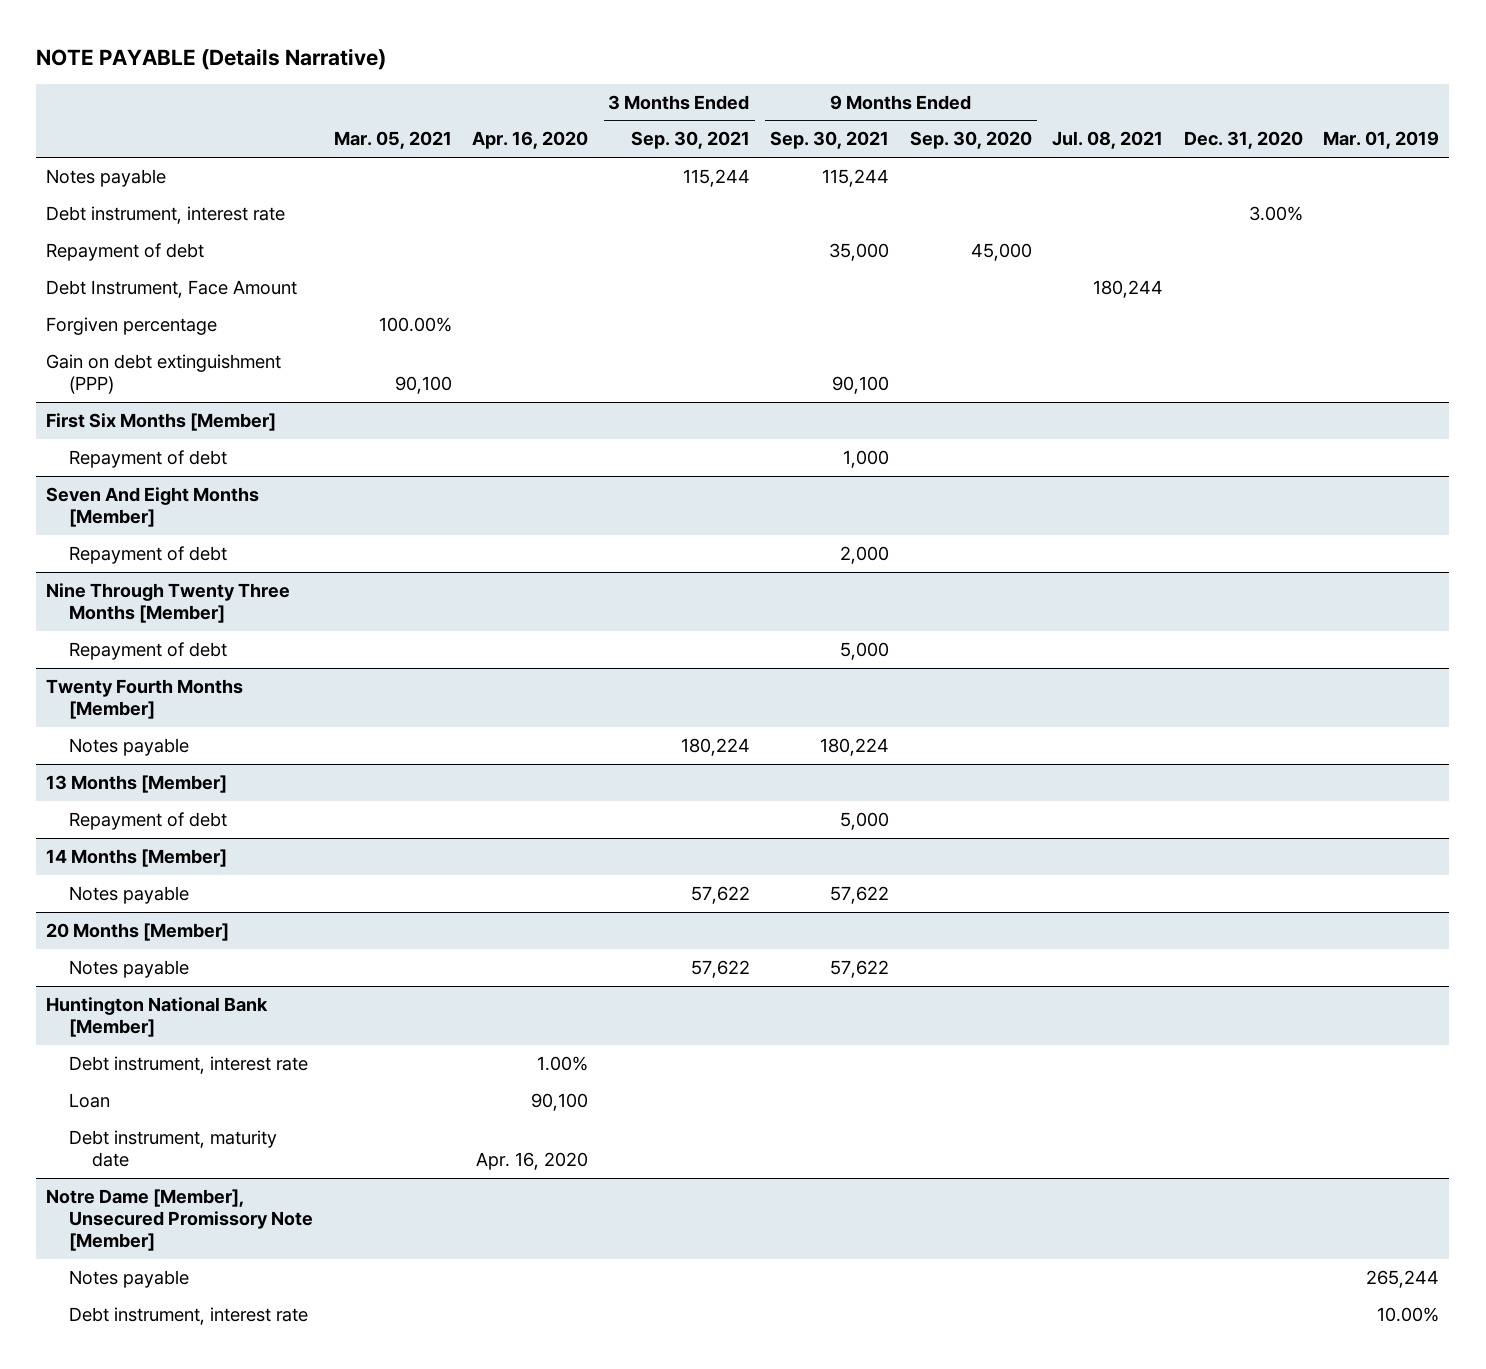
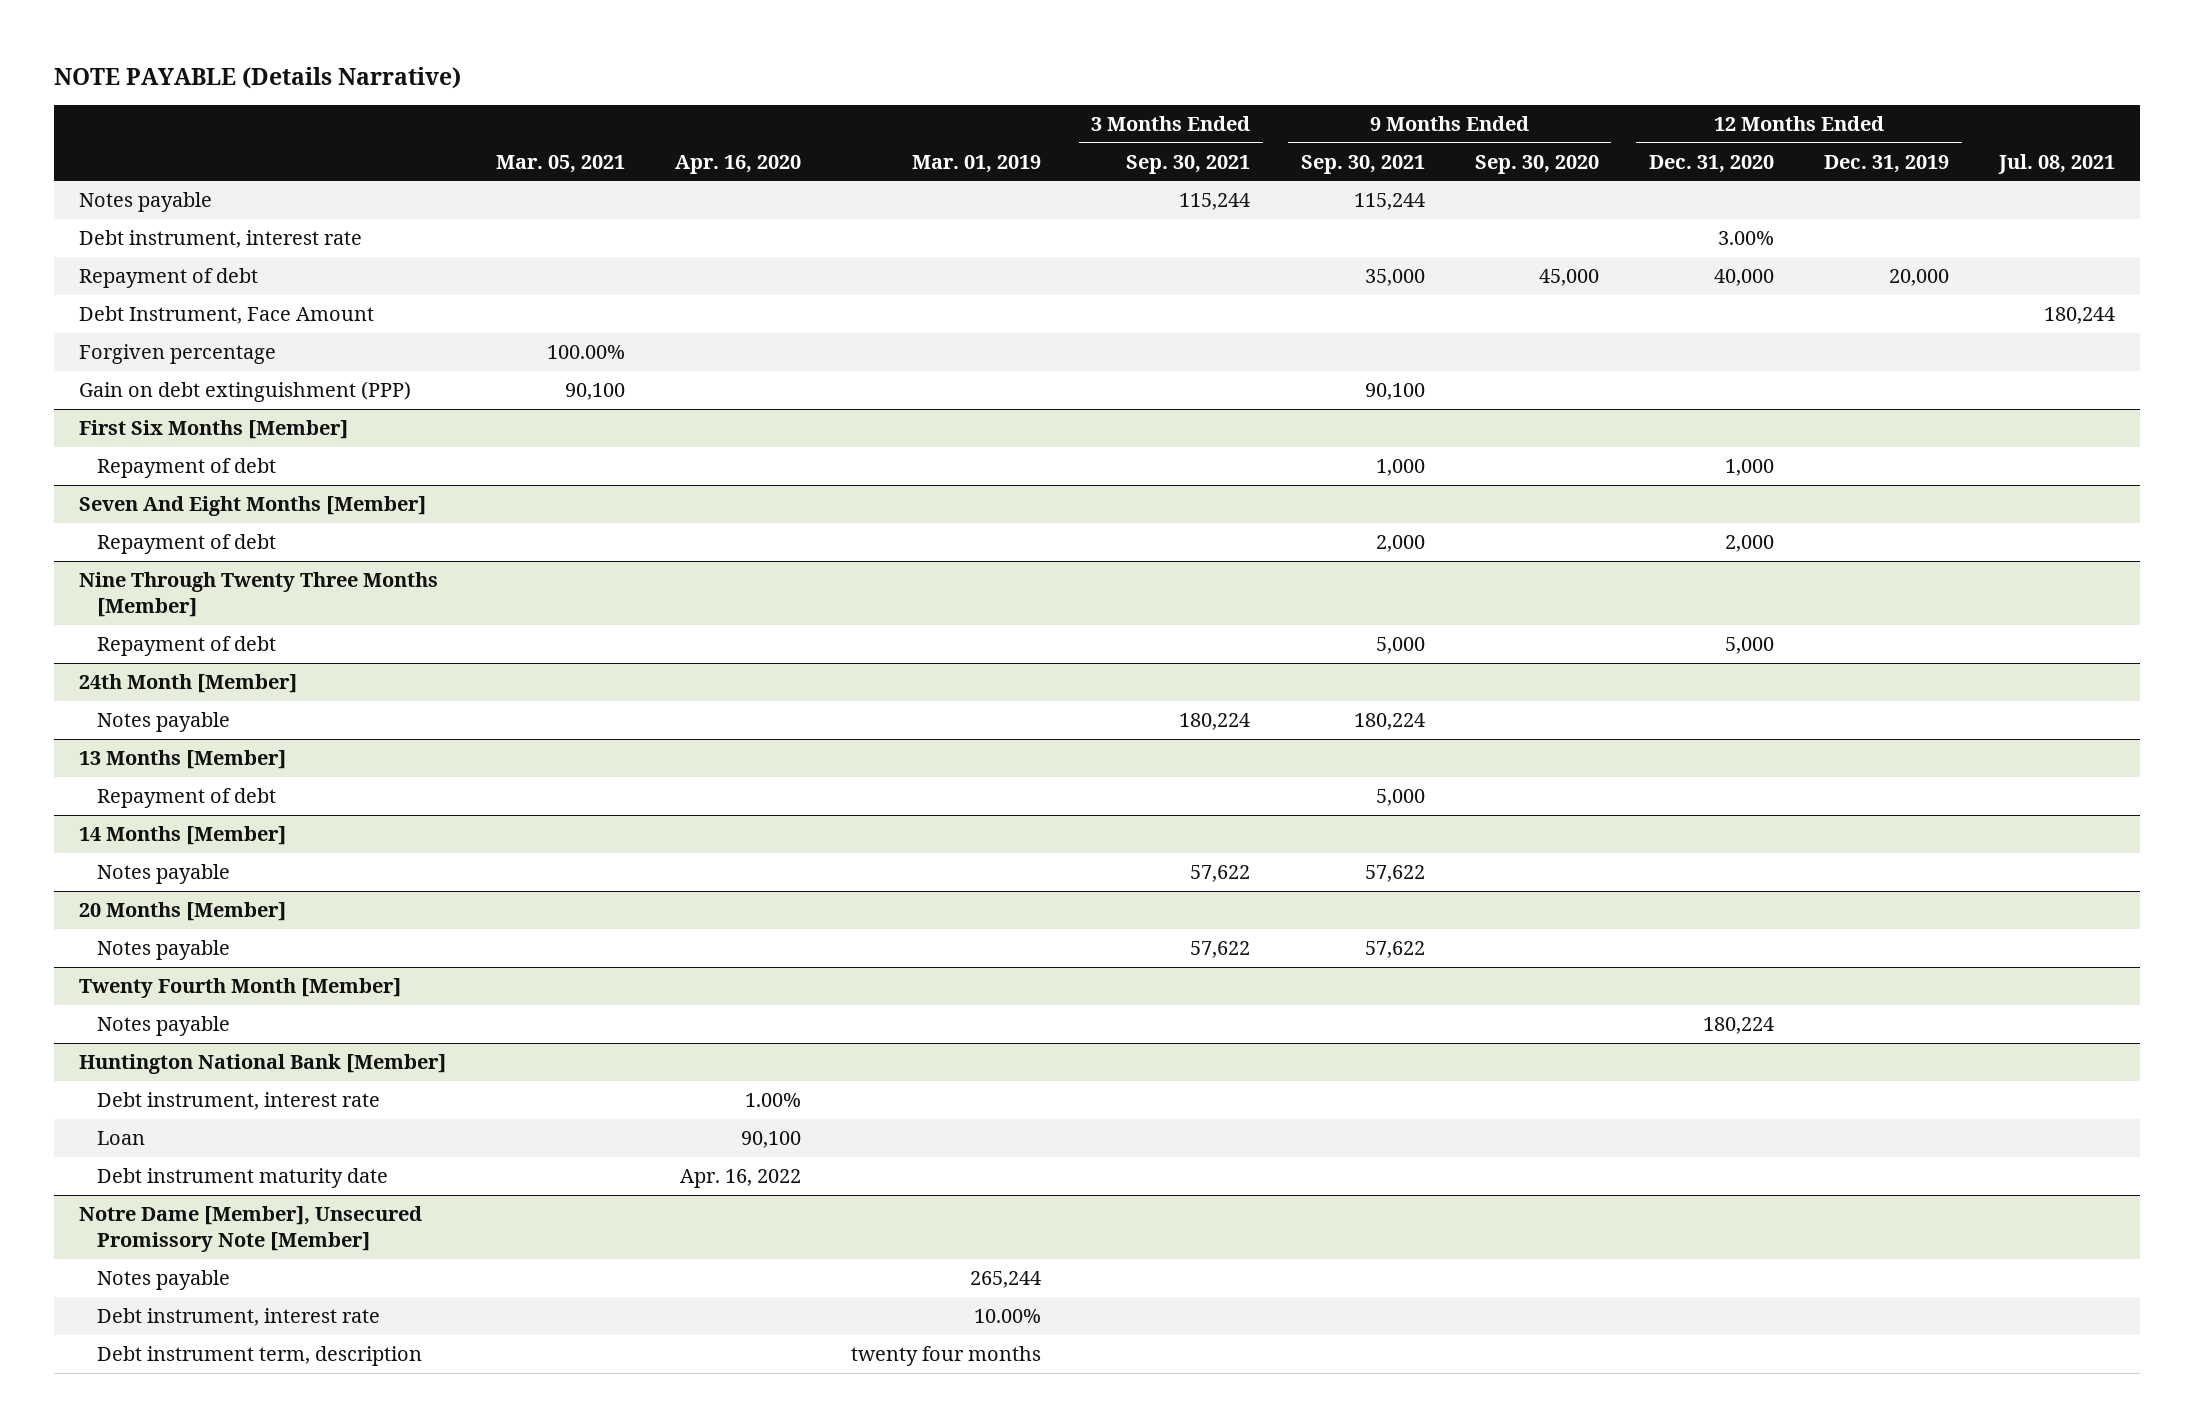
- | Mar. 05, 2021 | Apr. 16, 2020 | 3 Months Ended Sep. 30, 2021 | 9 Months Ended Sep. 30, 2021 | 9 Months Ended Sep. 30, 2020 | Jul. 08, 2021 | Dec. 31, 2020 | Mar. 01, 2019
+ | Mar. 05, 2021 | Apr. 16, 2020 | Mar. 01, 2019 | 3 Months Ended Sep. 30, 2021 | 9 Months Ended Sep. 30, 2021 | 9 Months Ended Sep. 30, 2020 | 12 Months Ended Dec. 31, 2020 | 12 Months Ended Dec. 31, 2019 | Jul. 08, 2021
- Twenty Fourth Months [Member]
+ 24th Month [Member]
+ Twenty Fourth Month [Member]
+ Notes payable | | | | | | | 180,224 | |
@ Huntington National Bank [Member]
- Debt instrument, maturity date | | Apr. 16, 2020 | | | | | |
+ Debt instrument maturity date | | Apr. 16, 2022 | | | | | | |
@ Notre Dame [Member], Unsecured Promissory Note [Member]
+ Debt instrument term, description | | | twenty four months | | | | | |

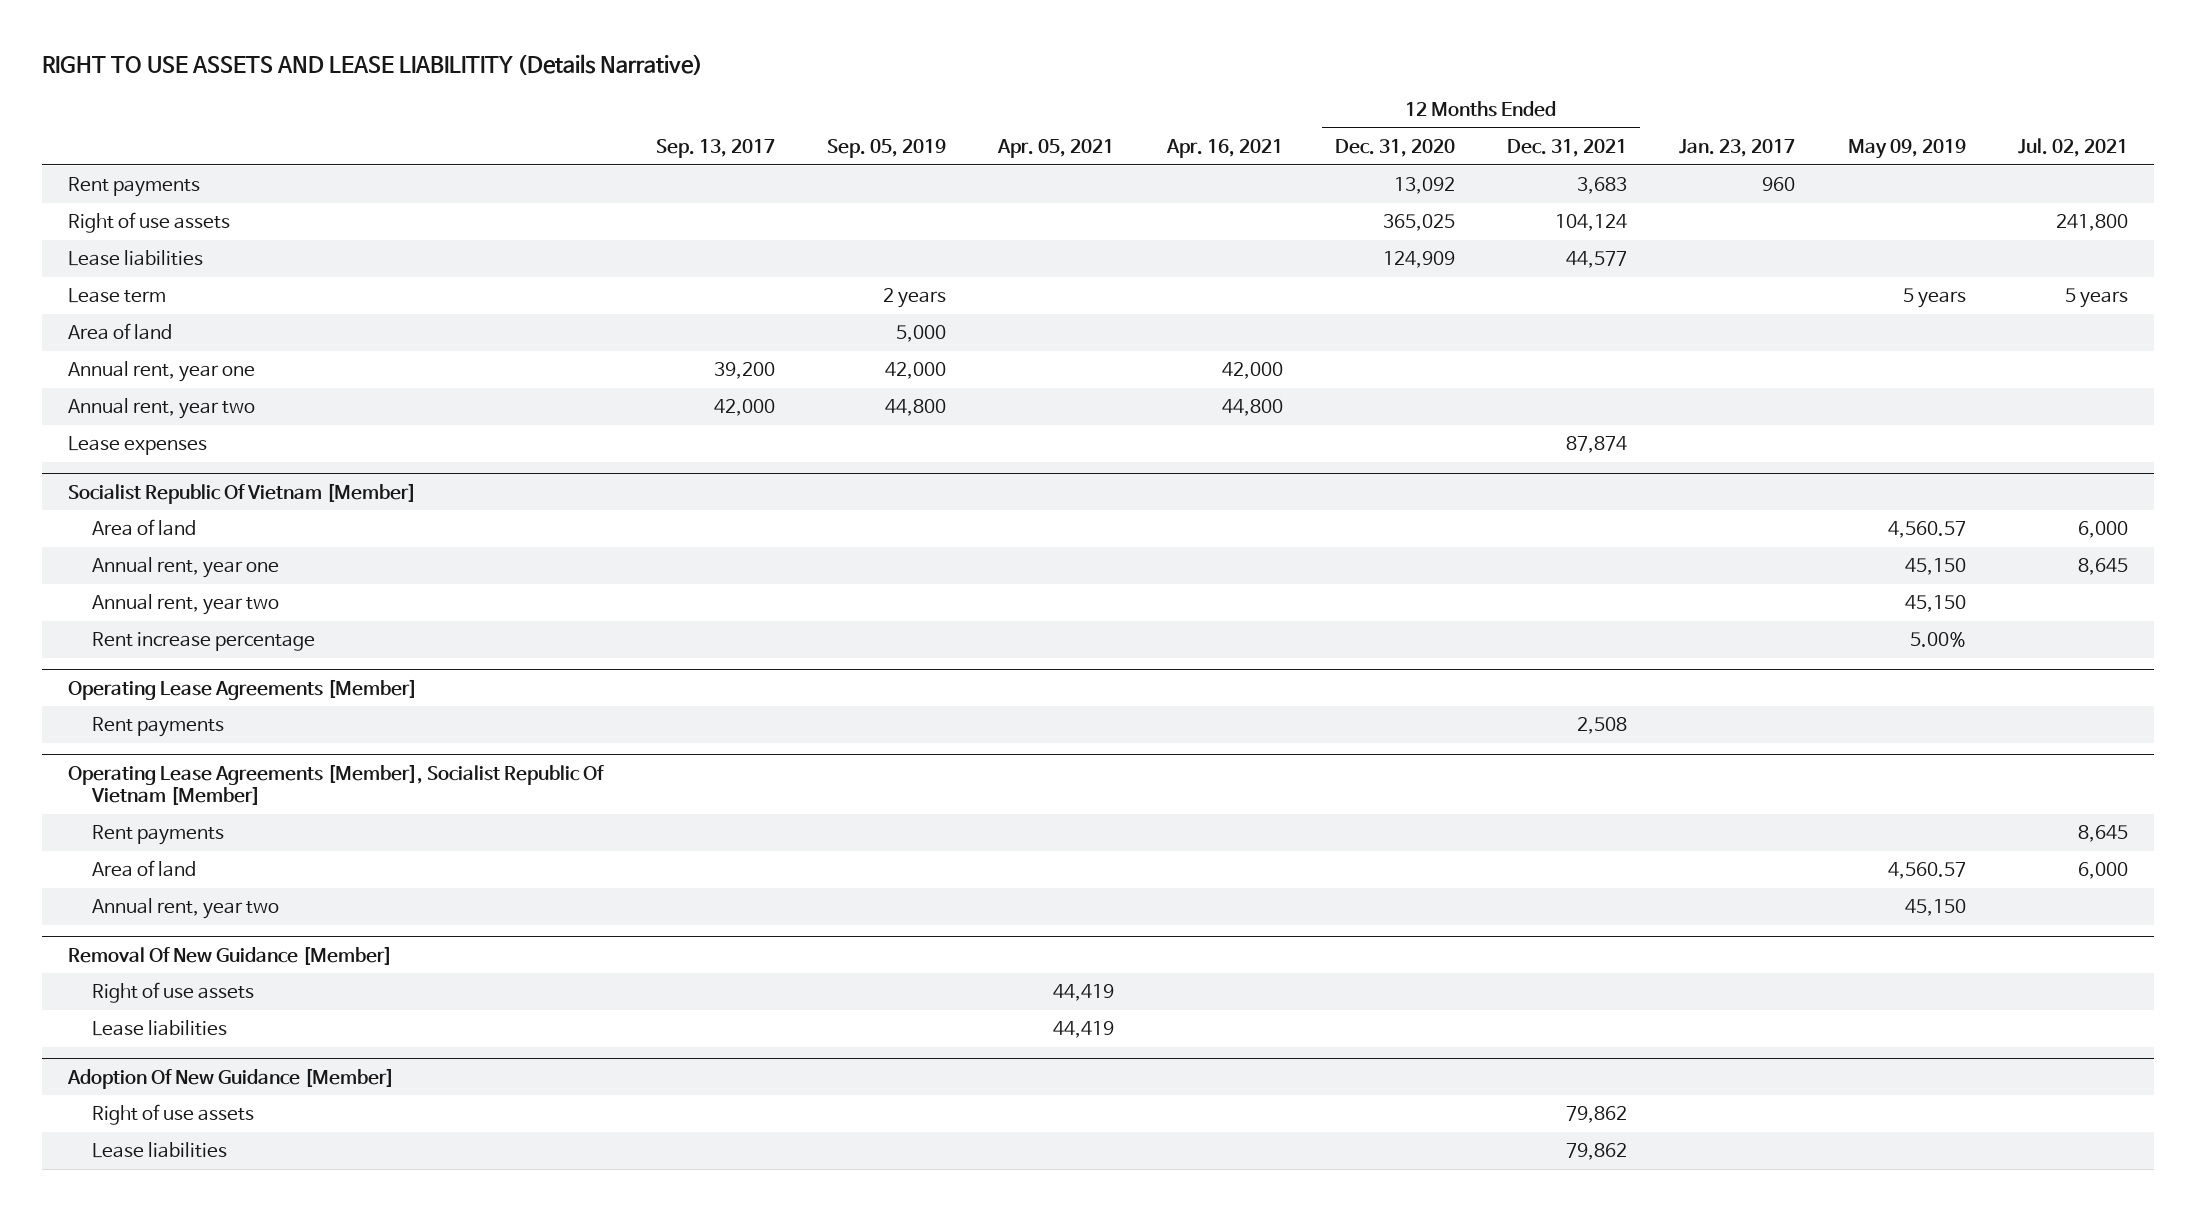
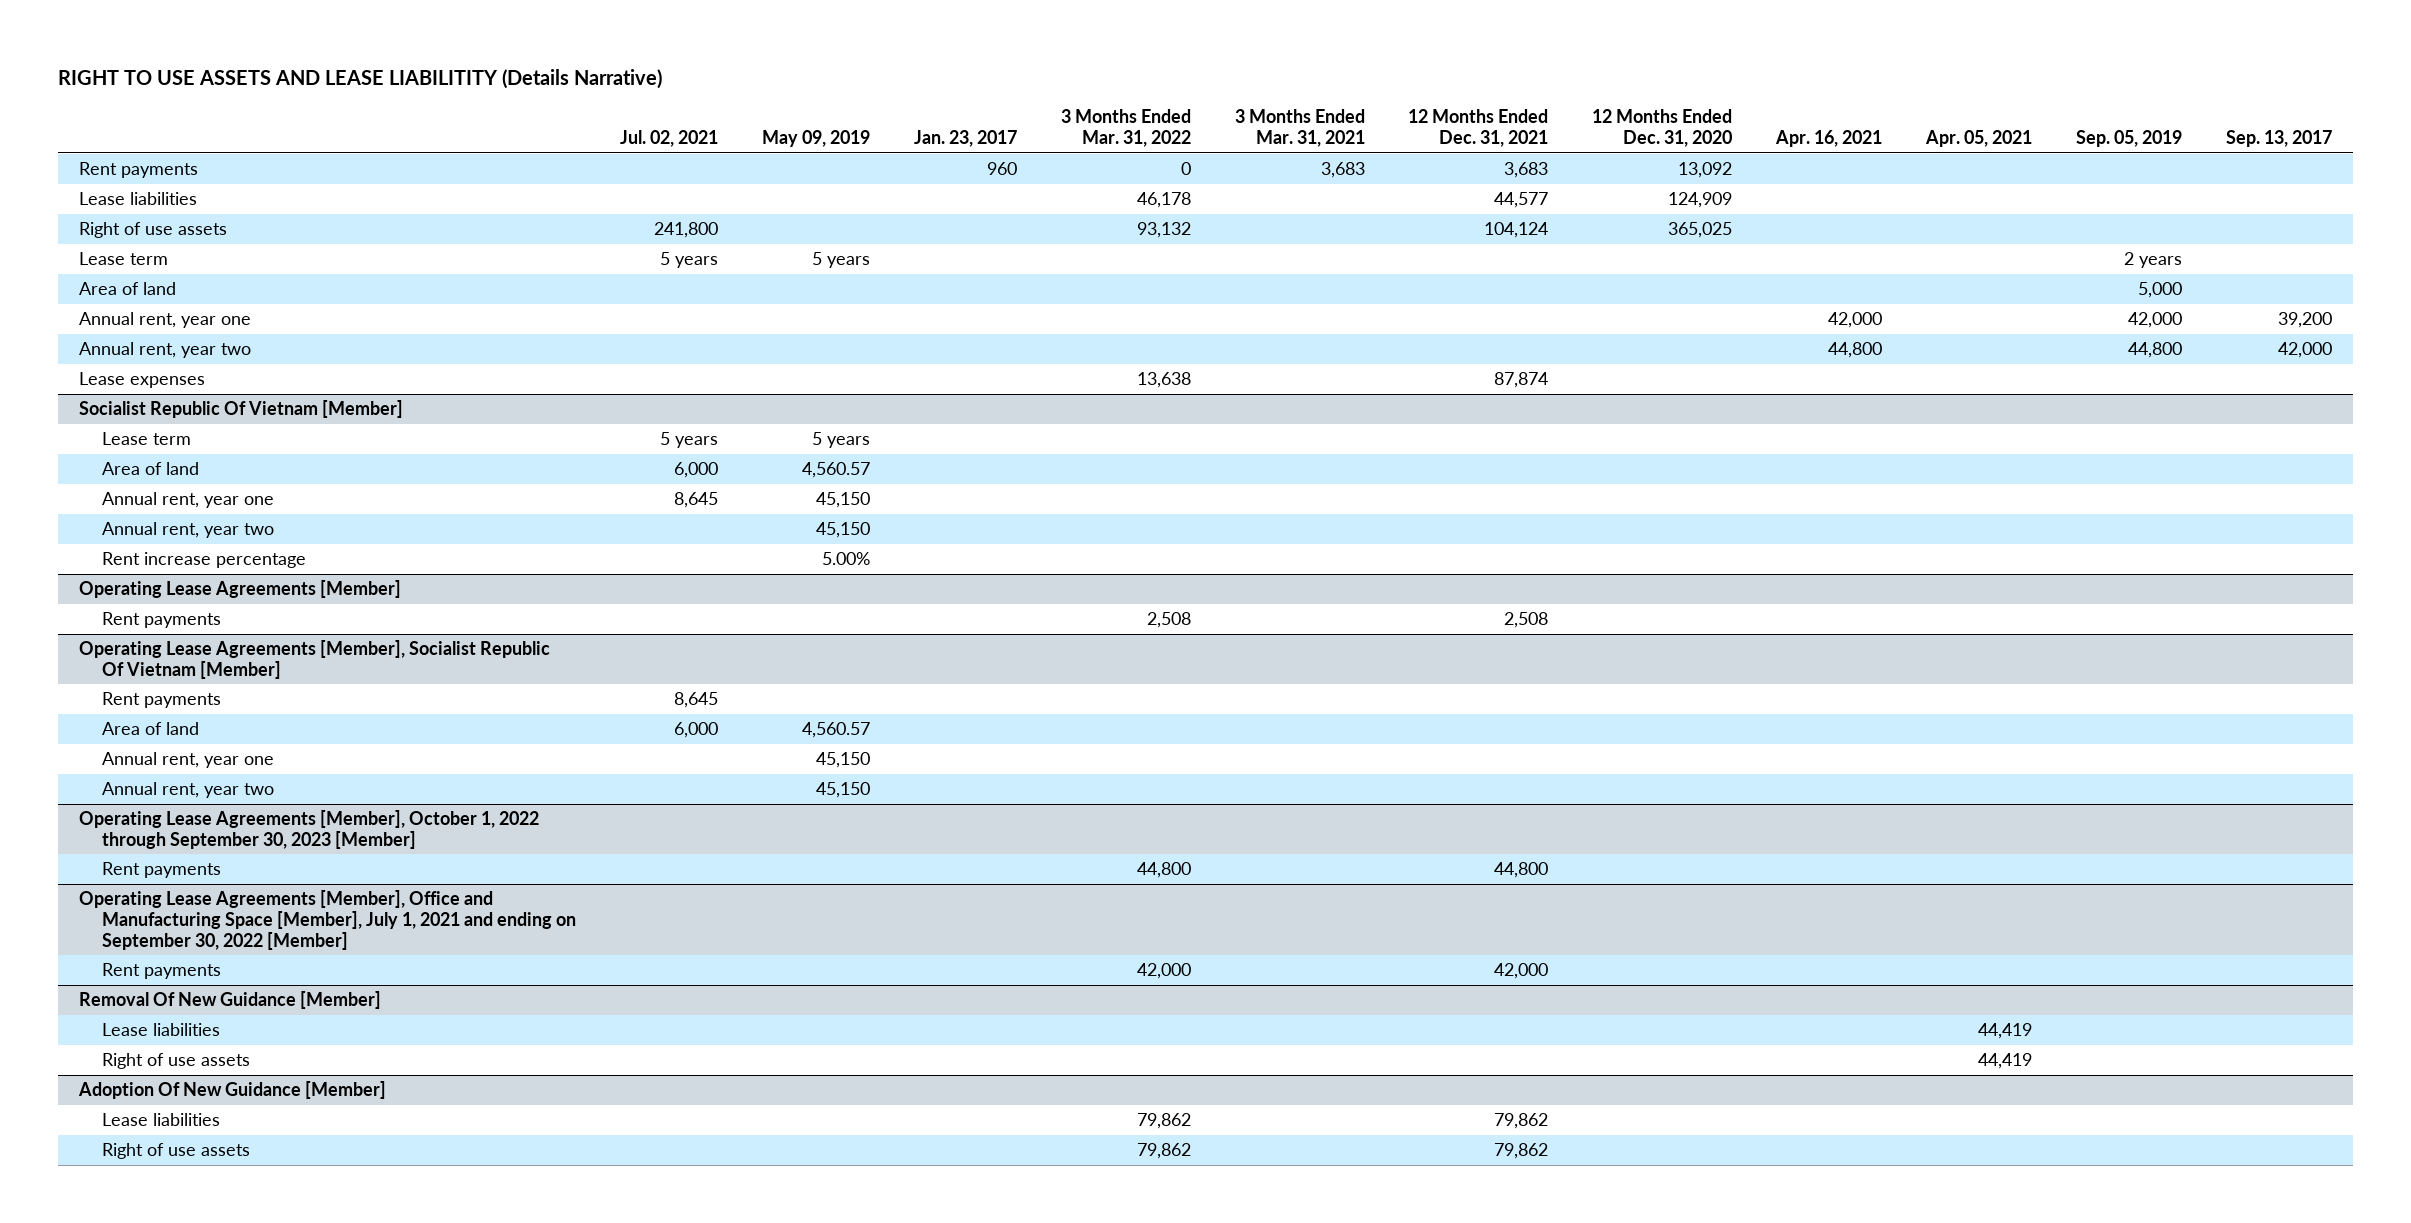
- | Sep. 13, 2017 | Sep. 05, 2019 | Apr. 05, 2021 | Apr. 16, 2021 | 12 Months Ended Dec. 31, 2020 | 12 Months Ended Dec. 31, 2021 | Jan. 23, 2017 | May 09, 2019 | Jul. 02, 2021
+ | Jul. 02, 2021 | May 09, 2019 | Jan. 23, 2017 | 3 Months Ended Mar. 31, 2022 | 3 Months Ended Mar. 31, 2021 | 12 Months Ended Dec. 31, 2021 | 12 Months Ended Dec. 31, 2020 | Apr. 16, 2021 | Apr. 05, 2021 | Sep. 05, 2019 | Sep. 13, 2017
moved down: Right of use assets | 241,800 | | | 93,132 | | 104,124 | 365,025 | | | |
@ Socialist Republic Of Vietnam [Member]
+ Lease term | 5 years | 5 years | | | | | | | | |
@ Operating Lease Agreements [Member], Socialist Republic Of Vietnam [Member]
+ Annual rent, year one | | 45,150 | | | | | | | | |
+ Operating Lease Agreements [Member], October 1, 2022 through September 30, 2023 [Member]
+ Rent payments | | | | 44,800 | | 44,800 | | | | |
+ Operating Lease Agreements [Member], Office and Manufacturing Space [Member], July 1, 2021 and ending on September 30, 2022 [Member]
+ Rent payments | | | | 42,000 | | 42,000 | | | | |
@ Removal Of New Guidance [Member]
moved down: Right of use assets | | | | | | | | | 44,419 | |
@ Adoption Of New Guidance [Member]
moved down: Right of use assets | | | | 79,862 | | 79,862 | | | | |

